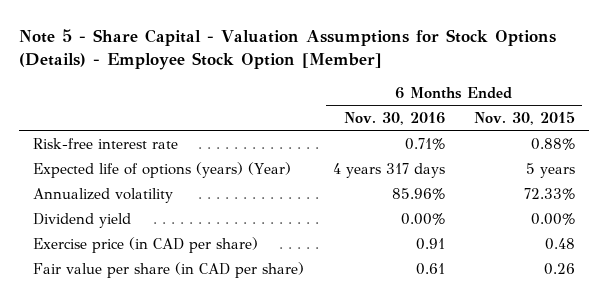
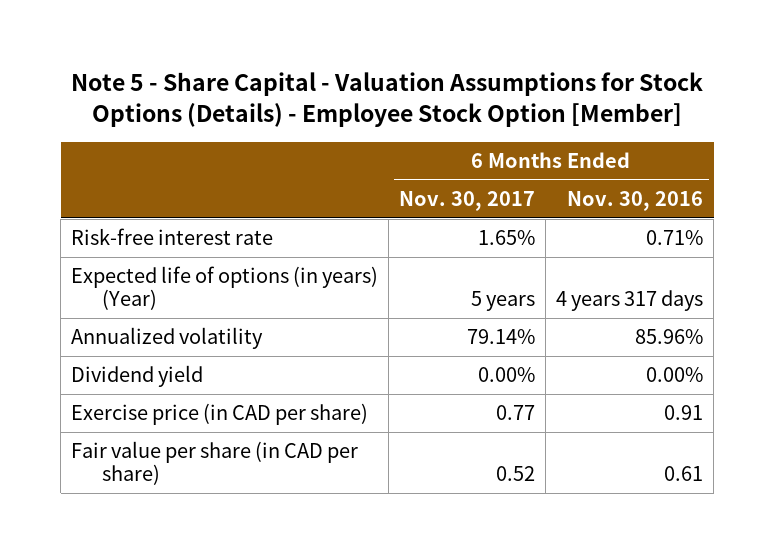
- | 6 Months Ended Nov. 30, 2016 | 6 Months Ended Nov. 30, 2015
+ | 6 Months Ended Nov. 30, 2017 | 6 Months Ended Nov. 30, 2016
- Expected life of options (years) (Year) | 4 years 317 days | 5 years
+ Expected life of options (in years) (Year) | 5 years | 4 years 317 days

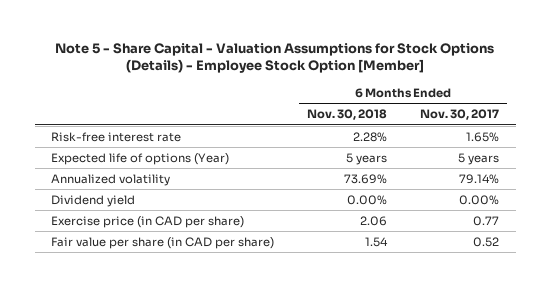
- | 6 Months Ended Nov. 30, 2017 | 6 Months Ended Nov. 30, 2016
+ | 6 Months Ended Nov. 30, 2018 | 6 Months Ended Nov. 30, 2017
- Expected life of options (in years) (Year) | 5 years | 4 years 317 days
+ Expected life of options (Year) | 5 years | 5 years

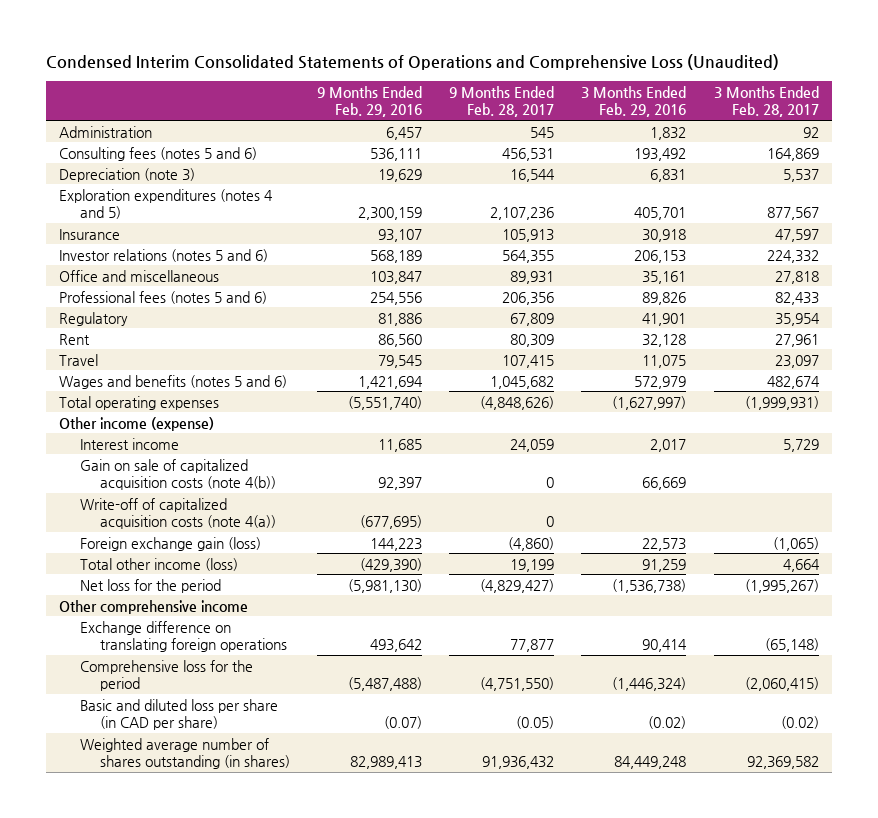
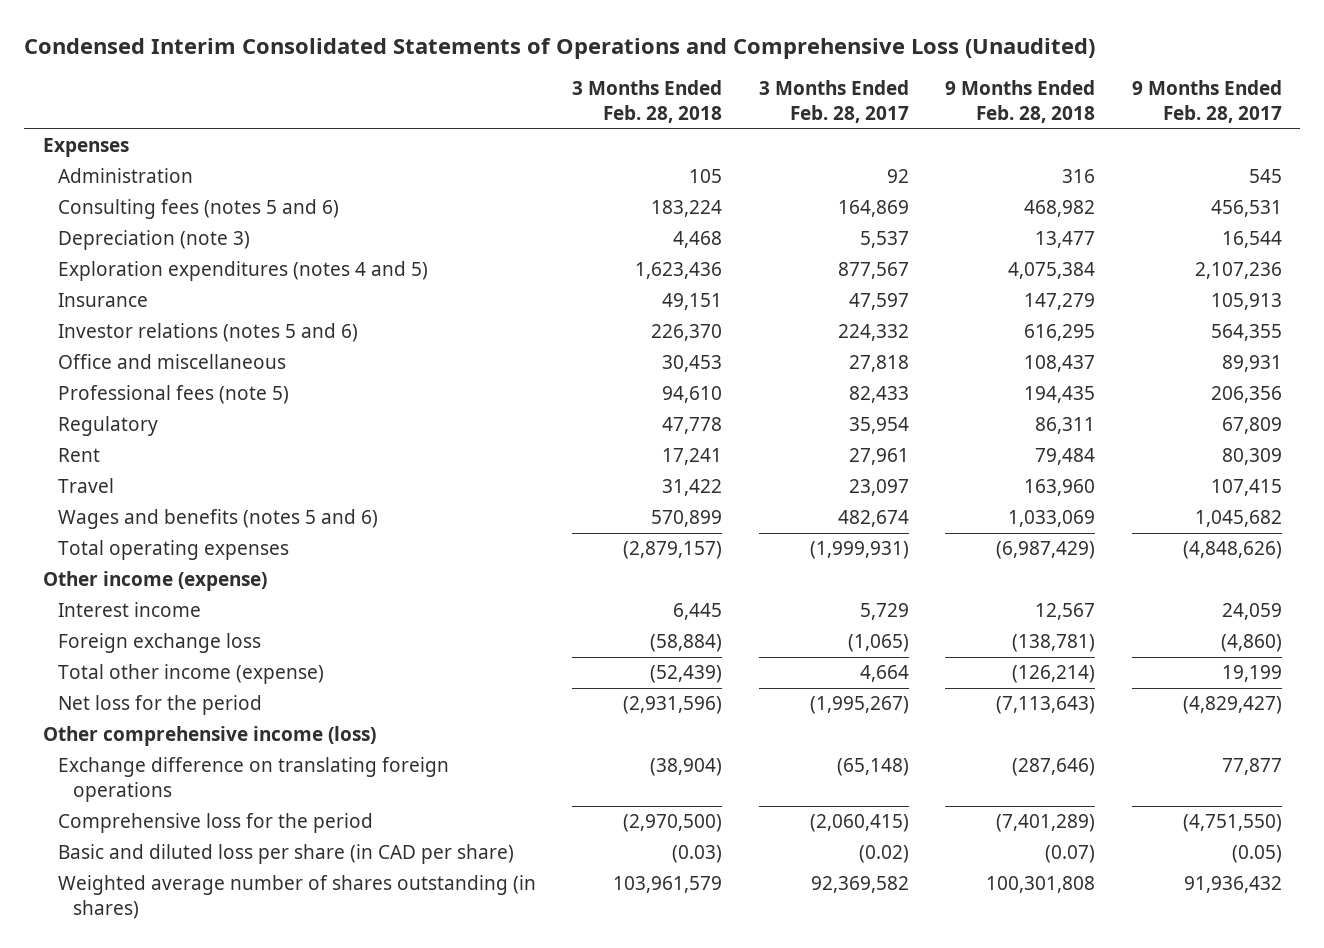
- | 9 Months Ended Feb. 29, 2016 | 9 Months Ended Feb. 28, 2017 | 3 Months Ended Feb. 29, 2016 | 3 Months Ended Feb. 28, 2017
+ | 3 Months Ended Feb. 28, 2018 | 3 Months Ended Feb. 28, 2017 | 9 Months Ended Feb. 28, 2018 | 9 Months Ended Feb. 28, 2017
+ Expenses
- Professional fees (notes 5 and 6) | 254,556 | 206,356 | 89,826 | 82,433
+ Professional fees (note 5) | 94,610 | 82,433 | 194,435 | 206,356
- Gain on sale of capitalized acquisition costs (note 4(b)) | 92,397 | 0 | 66,669 |
- Write-off of capitalized acquisition costs (note 4(a)) | (677,695) | 0 | |
- Foreign exchange gain (loss) | 144,223 | (4,860) | 22,573 | (1,065)
- Total other income (loss) | (429,390) | 19,199 | 91,259 | 4,664
+ Foreign exchange loss | (58,884) | (1,065) | (138,781) | (4,860)
+ Total other income (expense) | (52,439) | 4,664 | (126,214) | 19,199
- Other comprehensive income
+ Other comprehensive income (loss)

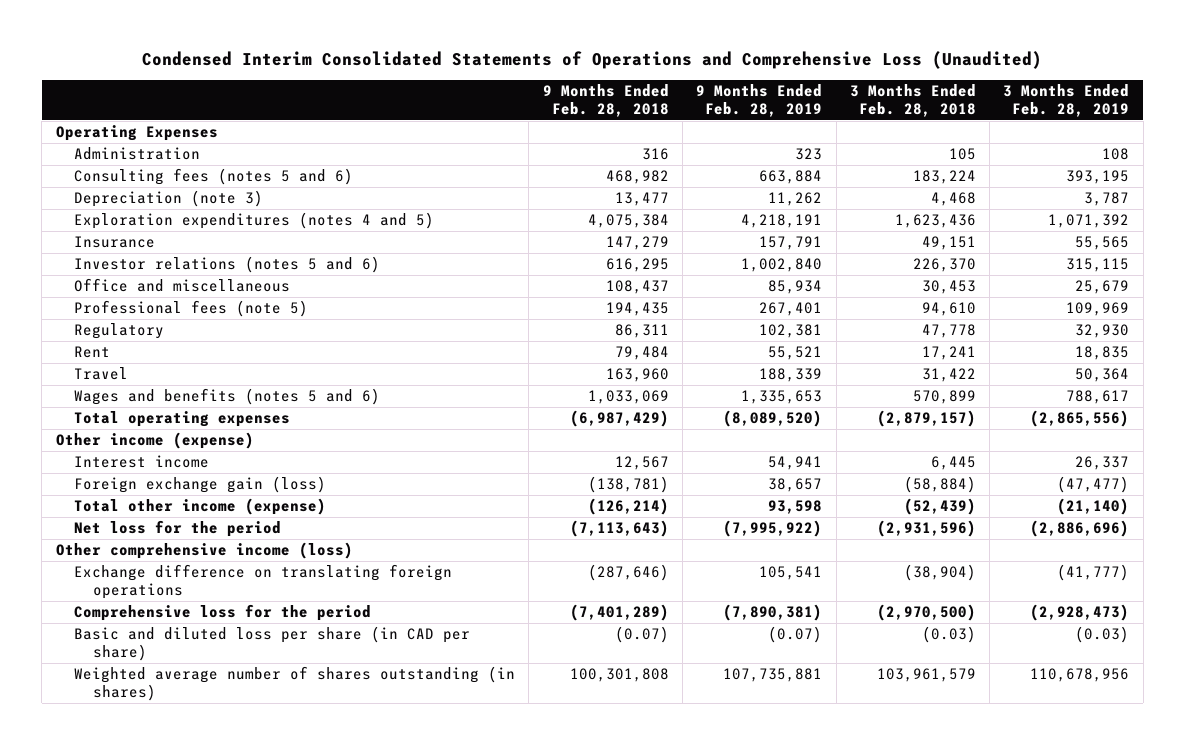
- | 3 Months Ended Feb. 28, 2018 | 3 Months Ended Feb. 28, 2017 | 9 Months Ended Feb. 28, 2018 | 9 Months Ended Feb. 28, 2017
+ | 9 Months Ended Feb. 28, 2018 | 9 Months Ended Feb. 28, 2019 | 3 Months Ended Feb. 28, 2018 | 3 Months Ended Feb. 28, 2019
- Expenses
+ Operating Expenses
- Foreign exchange loss | (58,884) | (1,065) | (138,781) | (4,860)
+ Foreign exchange gain (loss) | (138,781) | 38,657 | (58,884) | (47,477)

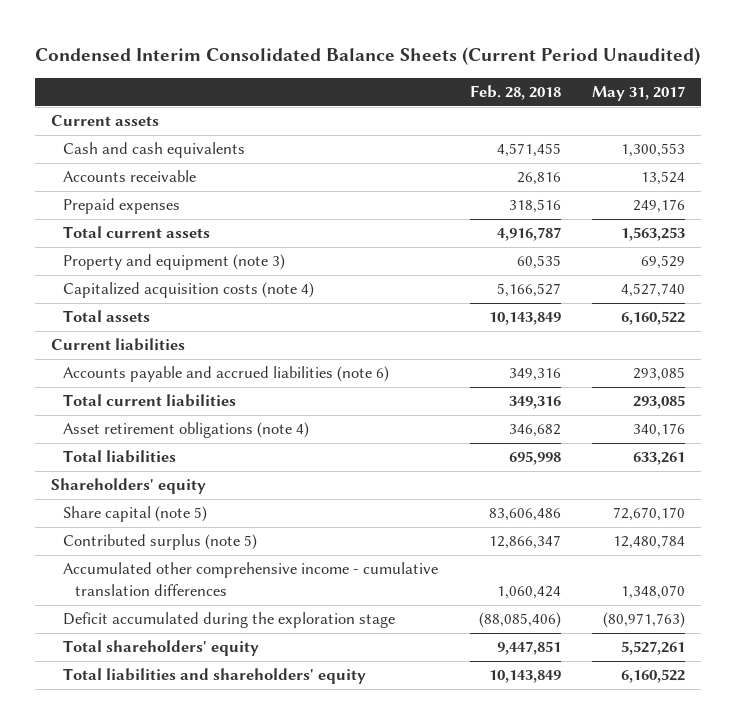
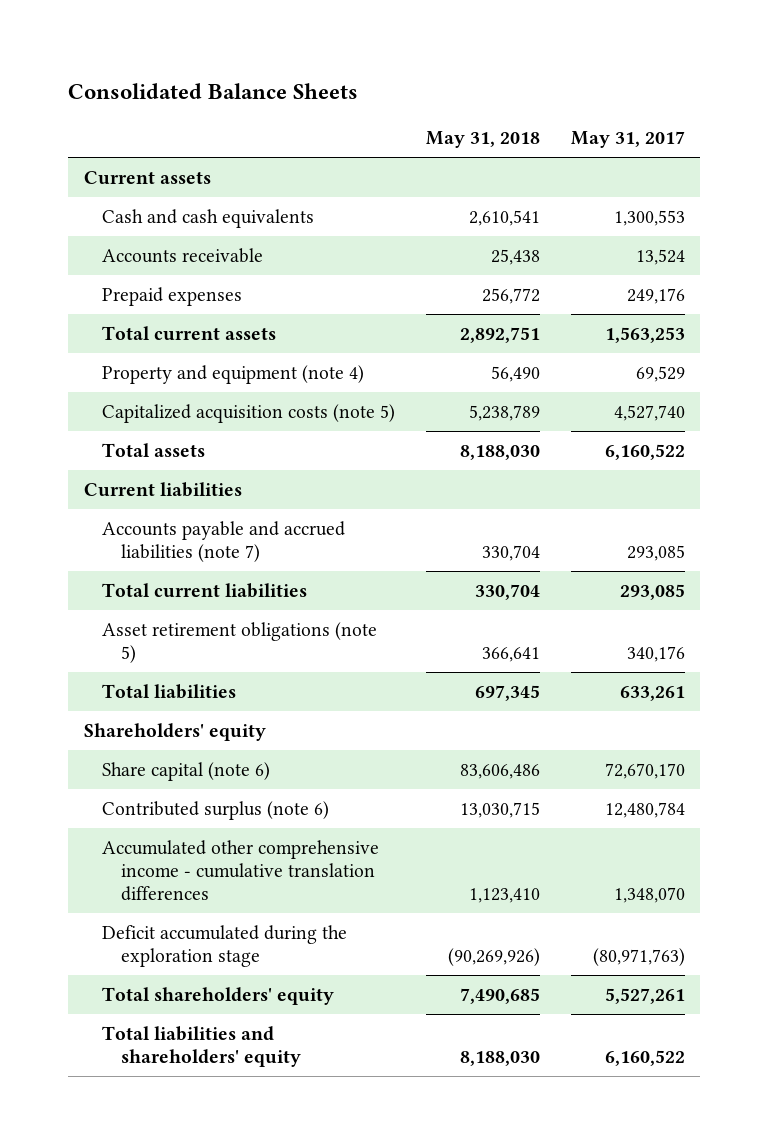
- Condensed Interim Consolidated Balance Sheets (Current Period Unaudited)
+ Consolidated Balance Sheets
- | Feb. 28, 2018 | May 31, 2017
+ | May 31, 2018 | May 31, 2017
- Property and equipment (note 3) | 60,535 | 69,529
- Capitalized acquisition costs (note 4) | 5,166,527 | 4,527,740
+ Property and equipment (note 4) | 56,490 | 69,529
+ Capitalized acquisition costs (note 5) | 5,238,789 | 4,527,740
- Accounts payable and accrued liabilities (note 6) | 349,316 | 293,085
+ Accounts payable and accrued liabilities (note 7) | 330,704 | 293,085
- Asset retirement obligations (note 4) | 346,682 | 340,176
+ Asset retirement obligations (note 5) | 366,641 | 340,176
- Share capital (note 5) | 83,606,486 | 72,670,170
- Contributed surplus (note 5) | 12,866,347 | 12,480,784
+ Share capital (note 6) | 83,606,486 | 72,670,170
+ Contributed surplus (note 6) | 13,030,715 | 12,480,784

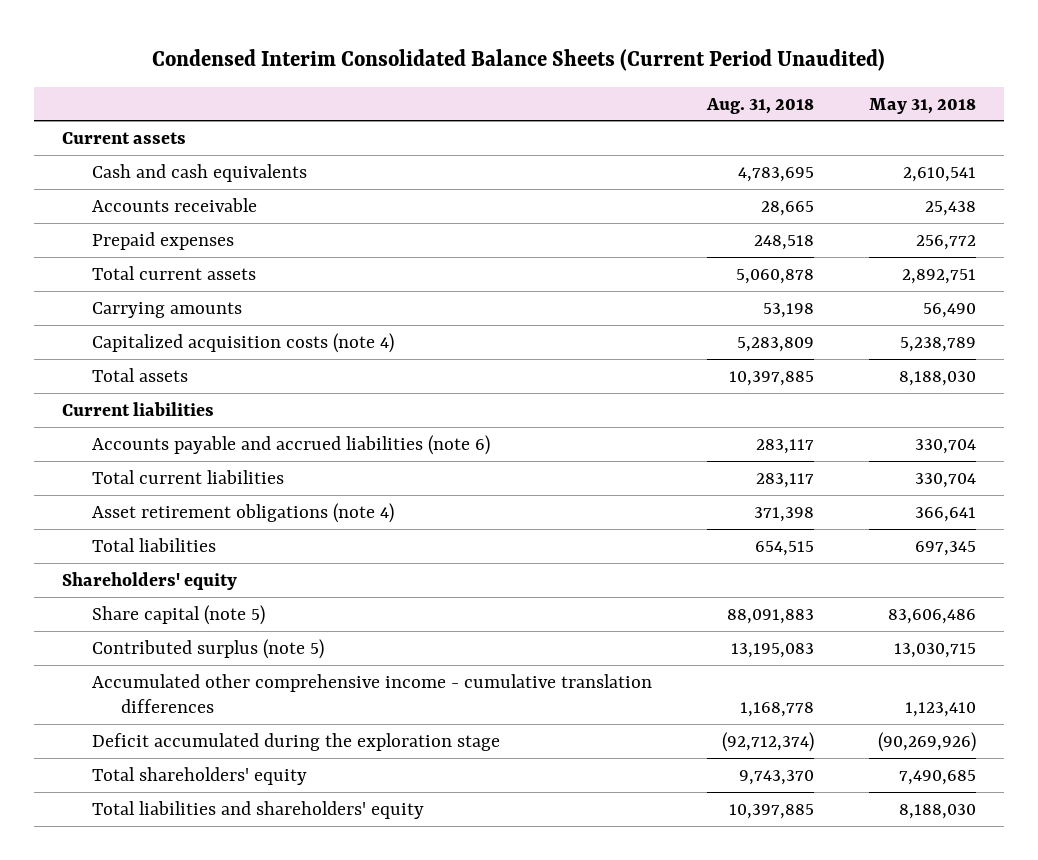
- Consolidated Balance Sheets
+ Condensed Interim Consolidated Balance Sheets (Current Period Unaudited)
- | May 31, 2018 | May 31, 2017
+ | Aug. 31, 2018 | May 31, 2018
- Property and equipment (note 4) | 56,490 | 69,529
- Capitalized acquisition costs (note 5) | 5,238,789 | 4,527,740
+ Carrying amounts | 53,198 | 56,490
+ Capitalized acquisition costs (note 4) | 5,283,809 | 5,238,789
- Accounts payable and accrued liabilities (note 7) | 330,704 | 293,085
+ Accounts payable and accrued liabilities (note 6) | 283,117 | 330,704
- Asset retirement obligations (note 5) | 366,641 | 340,176
+ Asset retirement obligations (note 4) | 371,398 | 366,641
- Share capital (note 6) | 83,606,486 | 72,670,170
- Contributed surplus (note 6) | 13,030,715 | 12,480,784
+ Share capital (note 5) | 88,091,883 | 83,606,486
+ Contributed surplus (note 5) | 13,195,083 | 13,030,715

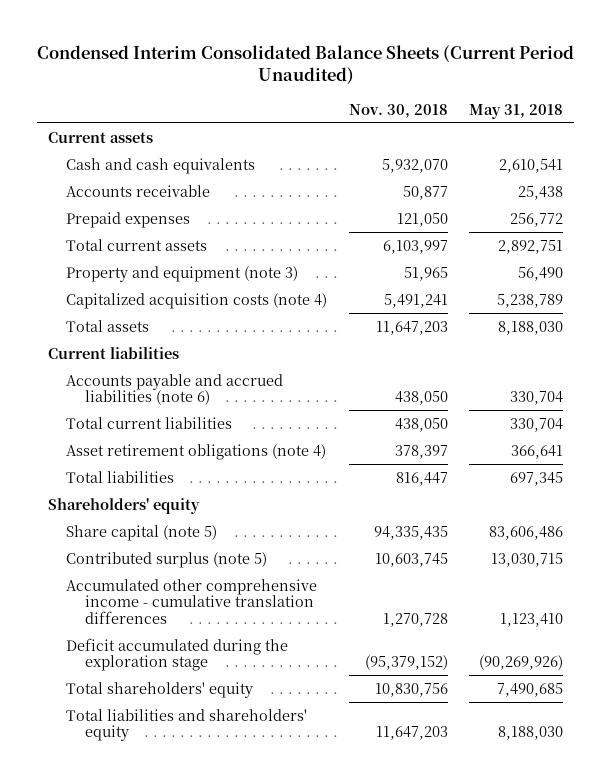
- | Aug. 31, 2018 | May 31, 2018
+ | Nov. 30, 2018 | May 31, 2018
- Carrying amounts | 53,198 | 56,490
+ Property and equipment (note 3) | 51,965 | 56,490

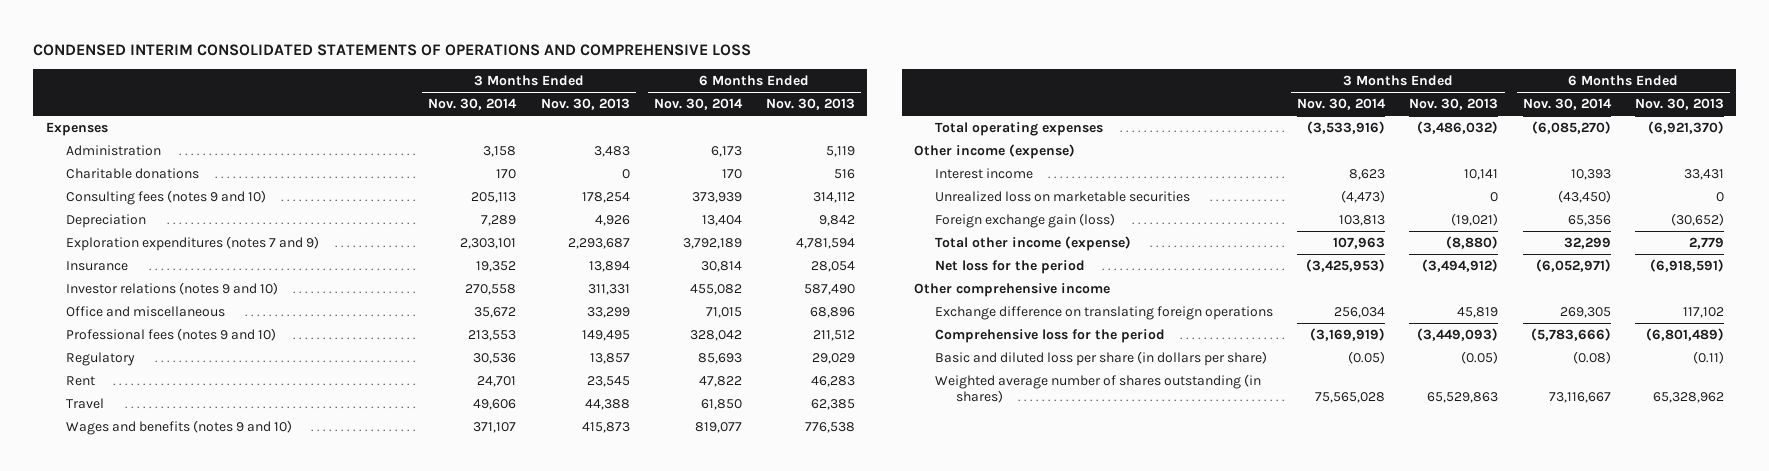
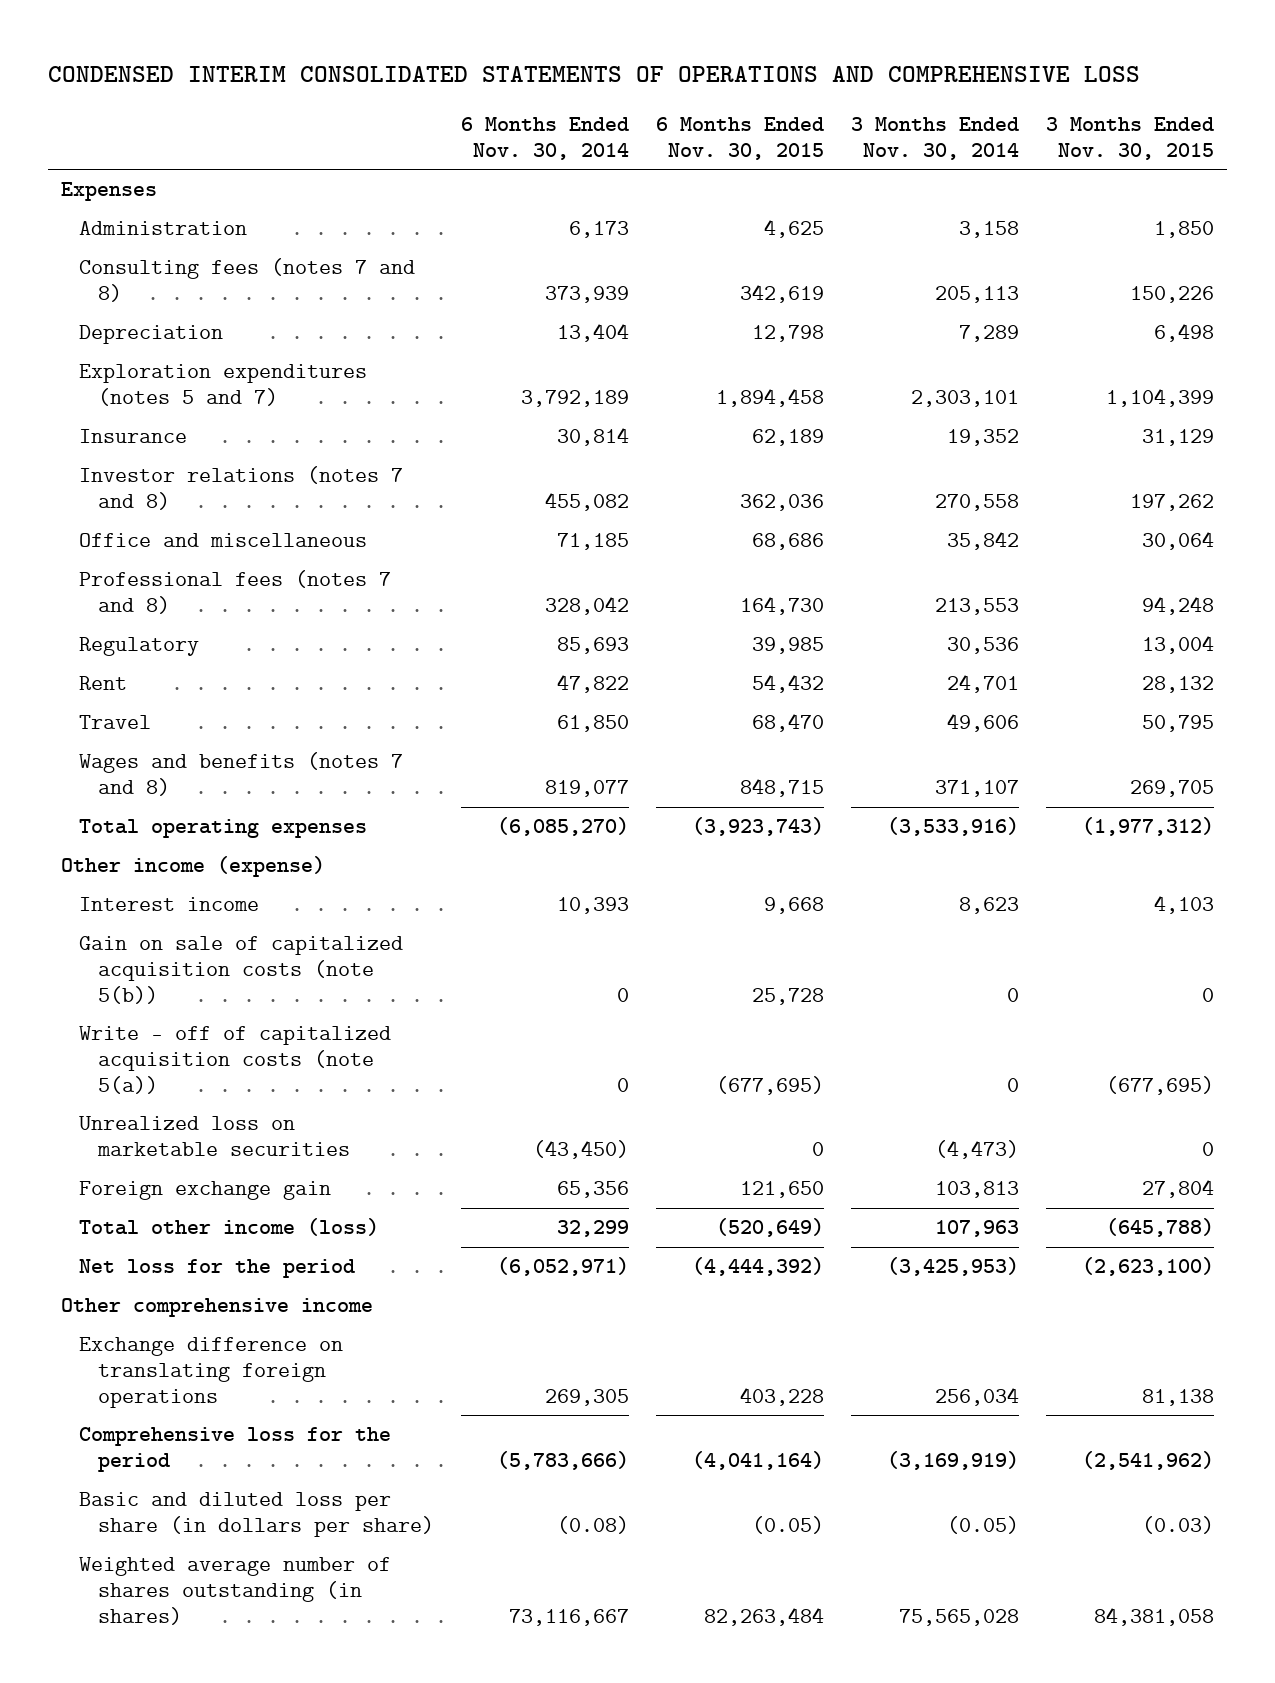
- | 3 Months Ended Nov. 30, 2014 | 3 Months Ended Nov. 30, 2013 | 6 Months Ended Nov. 30, 2014 | 6 Months Ended Nov. 30, 2013
+ | 6 Months Ended Nov. 30, 2014 | 6 Months Ended Nov. 30, 2015 | 3 Months Ended Nov. 30, 2014 | 3 Months Ended Nov. 30, 2015
- Charitable donations | 170 | 0 | 170 | 516
- Consulting fees (notes 9 and 10) | 205,113 | 178,254 | 373,939 | 314,112
+ Consulting fees (notes 7 and 8) | 373,939 | 342,619 | 205,113 | 150,226
- Exploration expenditures (notes 7 and 9) | 2,303,101 | 2,293,687 | 3,792,189 | 4,781,594
+ Exploration expenditures (notes 5 and 7) | 3,792,189 | 1,894,458 | 2,303,101 | 1,104,399
- Investor relations (notes 9 and 10) | 270,558 | 311,331 | 455,082 | 587,490
- Office and miscellaneous | 35,672 | 33,299 | 71,015 | 68,896
- Professional fees (notes 9 and 10) | 213,553 | 149,495 | 328,042 | 211,512
+ Investor relations (notes 7 and 8) | 455,082 | 362,036 | 270,558 | 197,262
+ Office and miscellaneous | 71,185 | 68,686 | 35,842 | 30,064
+ Professional fees (notes 7 and 8) | 328,042 | 164,730 | 213,553 | 94,248
- Wages and benefits (notes 9 and 10) | 371,107 | 415,873 | 819,077 | 776,538
+ Wages and benefits (notes 7 and 8) | 819,077 | 848,715 | 371,107 | 269,705
+ Gain on sale of capitalized acquisition costs (note 5(b)) | 0 | 25,728 | 0 | 0
+ Write - off of capitalized acquisition costs (note 5(a)) | 0 | (677,695) | 0 | (677,695)
- Foreign exchange gain (loss) | 103,813 | (19,021) | 65,356 | (30,652)
- Total other income (expense) | 107,963 | (8,880) | 32,299 | 2,779
+ Foreign exchange gain | 65,356 | 121,650 | 103,813 | 27,804
+ Total other income (loss) | 32,299 | (520,649) | 107,963 | (645,788)

